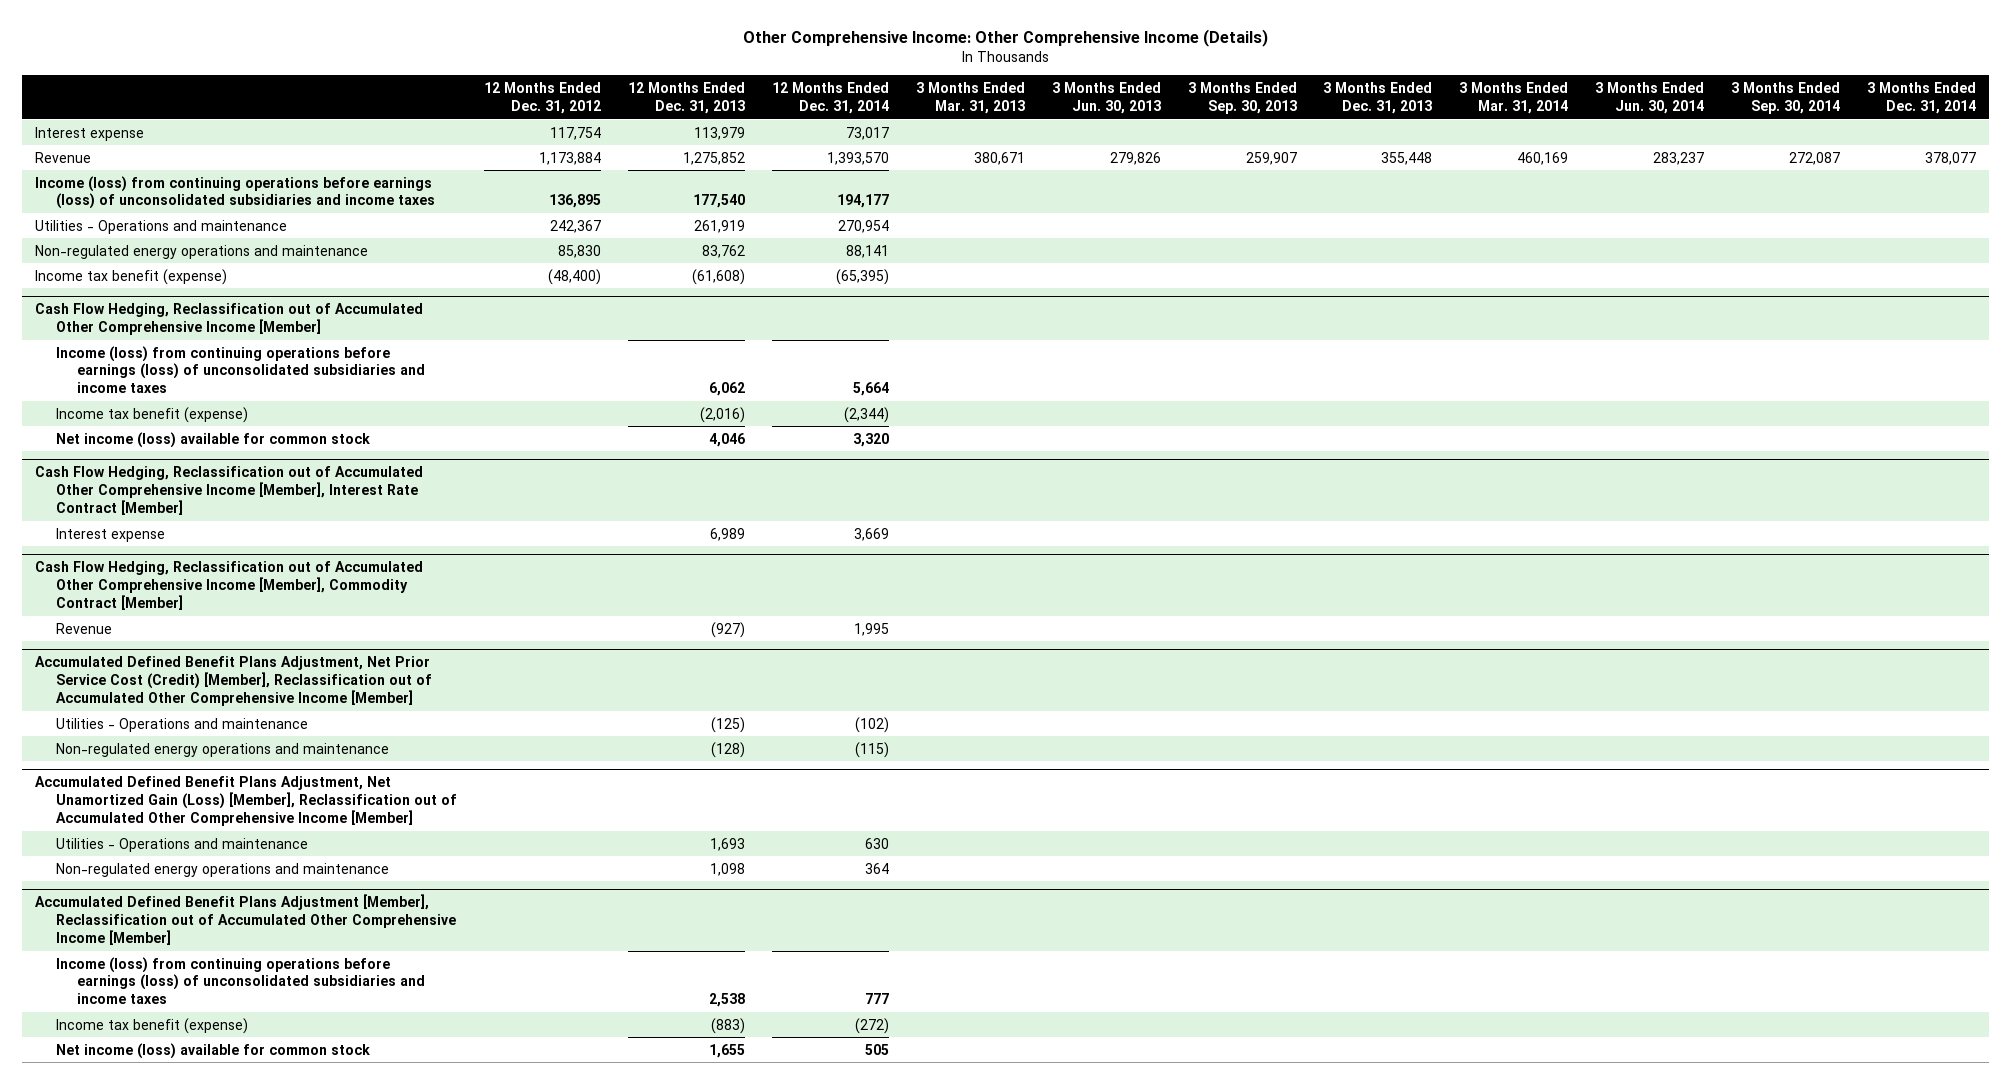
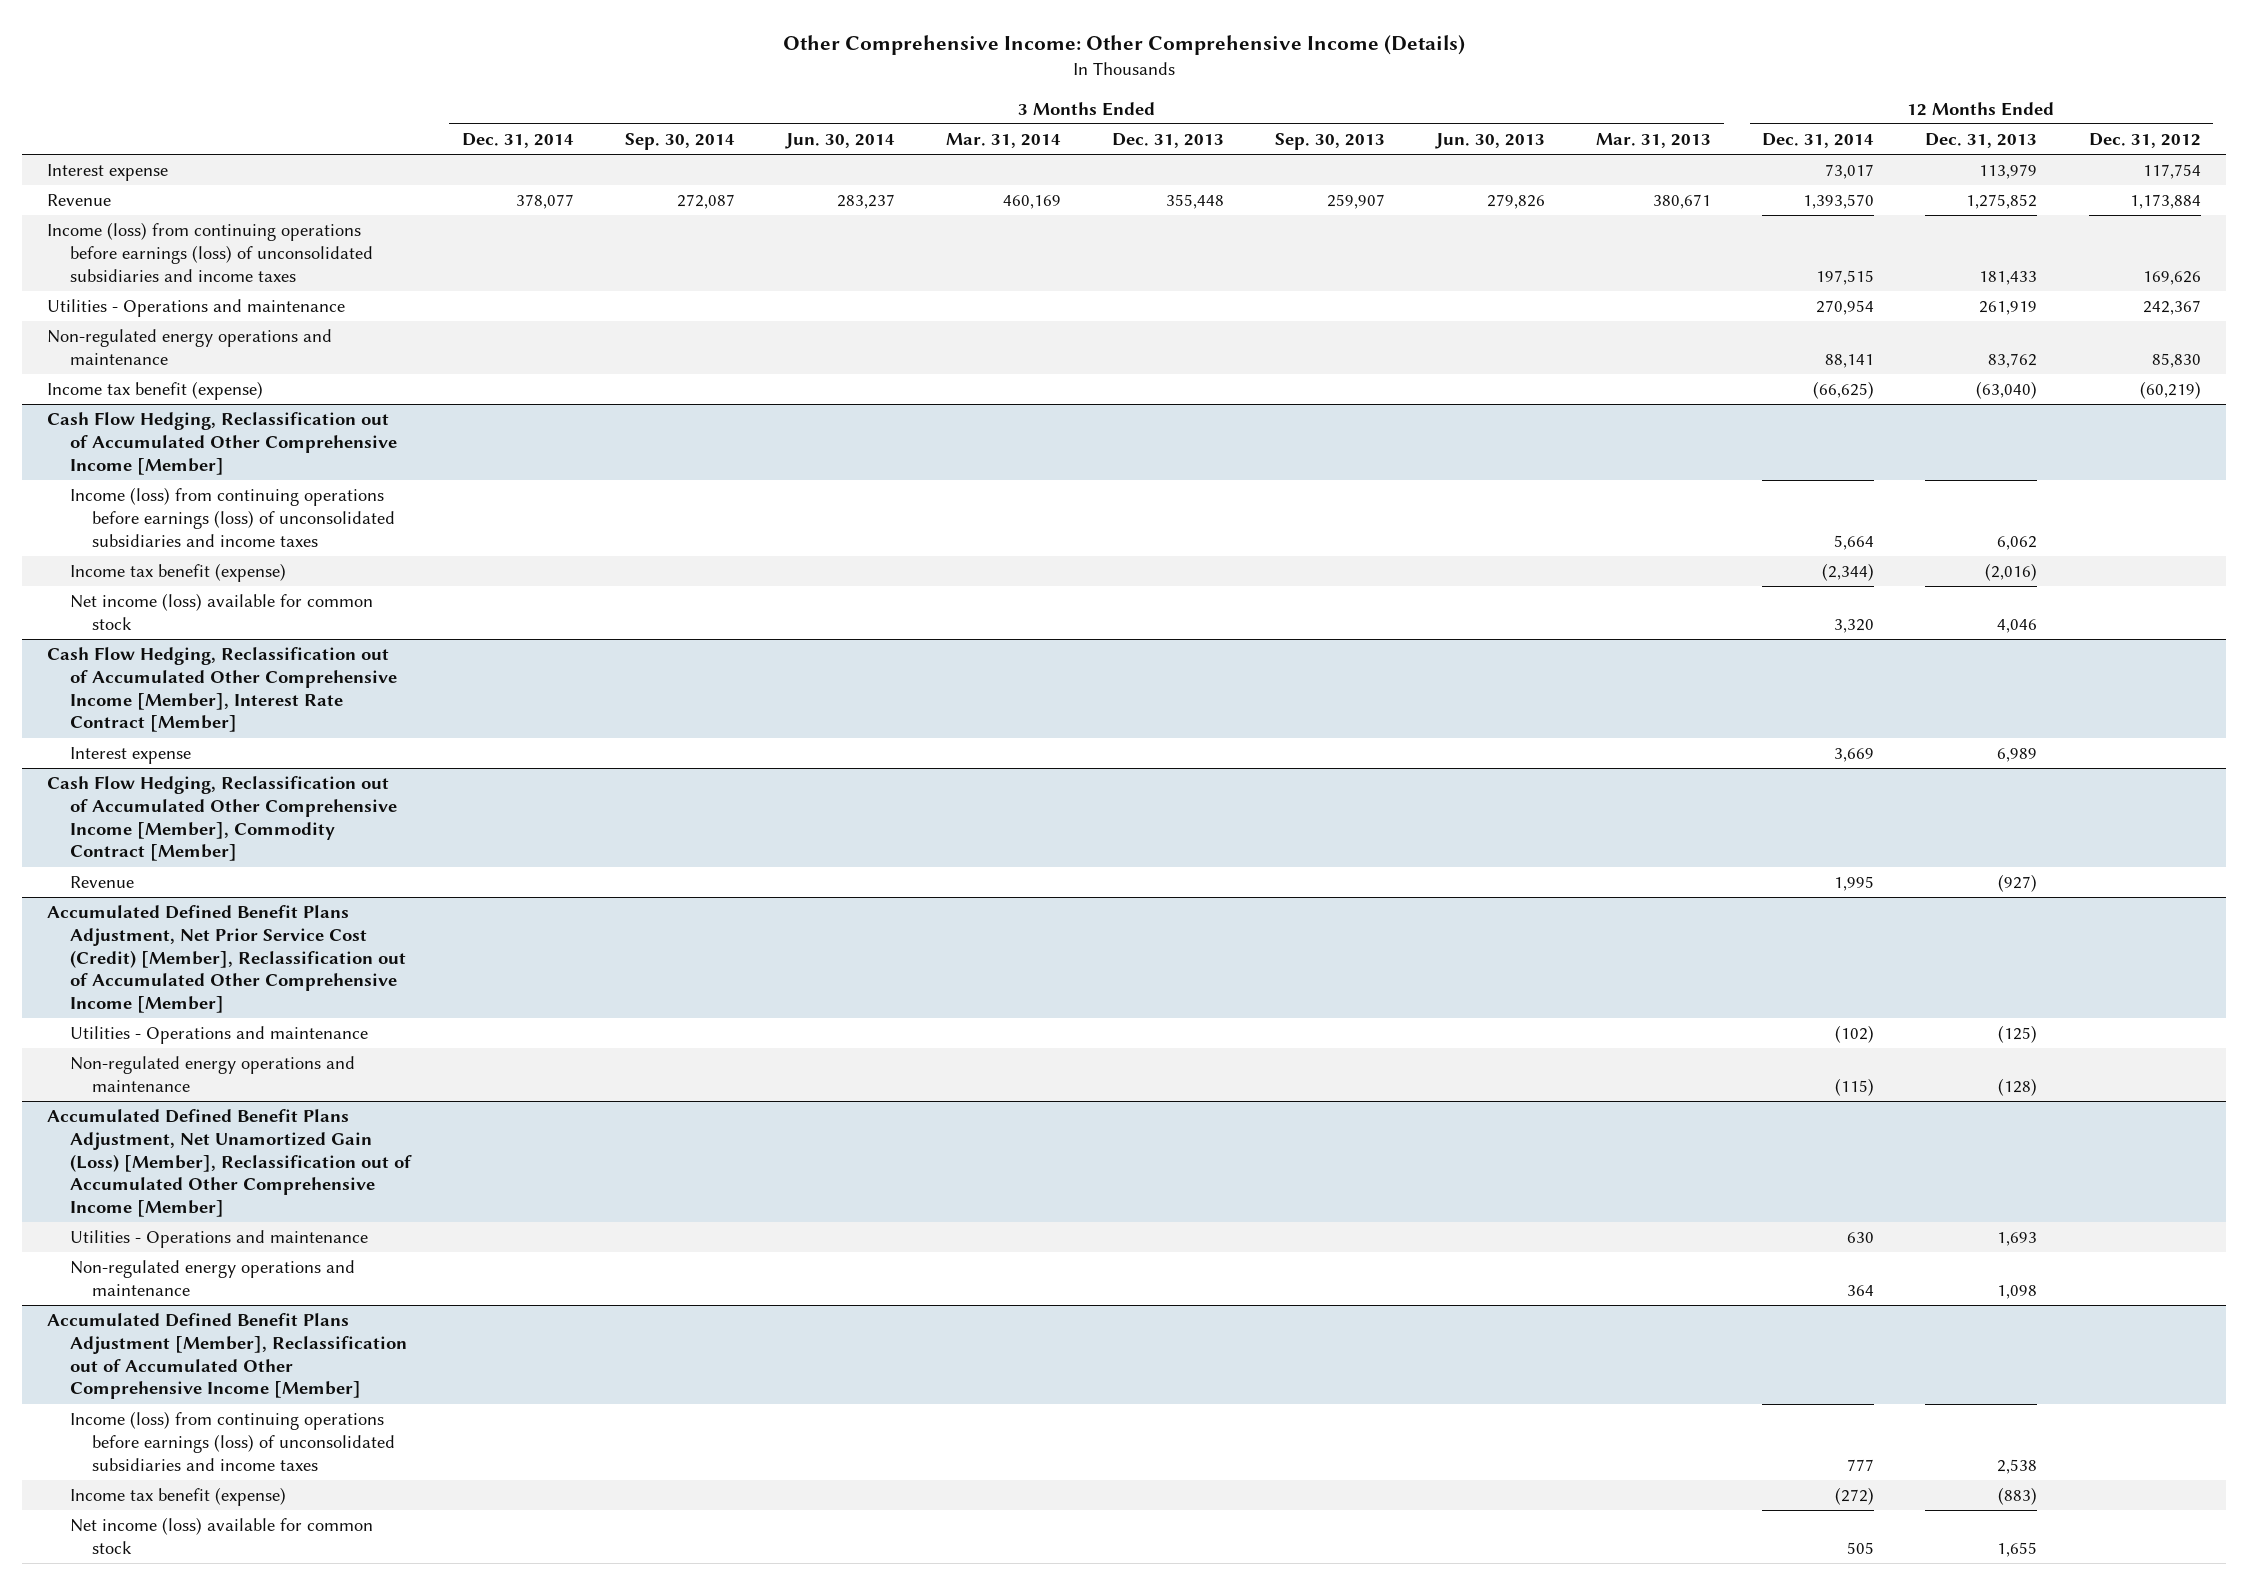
- | 12 Months Ended Dec. 31, 2012 | 12 Months Ended Dec. 31, 2013 | 12 Months Ended Dec. 31, 2014 | 3 Months Ended Mar. 31, 2013 | 3 Months Ended Jun. 30, 2013 | 3 Months Ended Sep. 30, 2013 | 3 Months Ended Dec. 31, 2013 | 3 Months Ended Mar. 31, 2014 | 3 Months Ended Jun. 30, 2014 | 3 Months Ended Sep. 30, 2014 | 3 Months Ended Dec. 31, 2014
+ | 3 Months Ended Dec. 31, 2014 | 3 Months Ended Sep. 30, 2014 | 3 Months Ended Jun. 30, 2014 | 3 Months Ended Mar. 31, 2014 | 3 Months Ended Dec. 31, 2013 | 3 Months Ended Sep. 30, 2013 | 3 Months Ended Jun. 30, 2013 | 3 Months Ended Mar. 31, 2013 | 12 Months Ended Dec. 31, 2014 | 12 Months Ended Dec. 31, 2013 | 12 Months Ended Dec. 31, 2012
- Income (loss) from continuing operations before earnings (loss) of unconsolidated subsidiaries and income taxes | 136,895 | 177,540 | 194,177 | | | | | | | |
+ Income (loss) from continuing operations before earnings (loss) of unconsolidated subsidiaries and income taxes | | | | | | | | | 197,515 | 181,433 | 169,626
- Income tax benefit (expense) | (48,400) | (61,608) | (65,395) | | | | | | | |
+ Income tax benefit (expense) | | | | | | | | | (66,625) | (63,040) | (60,219)

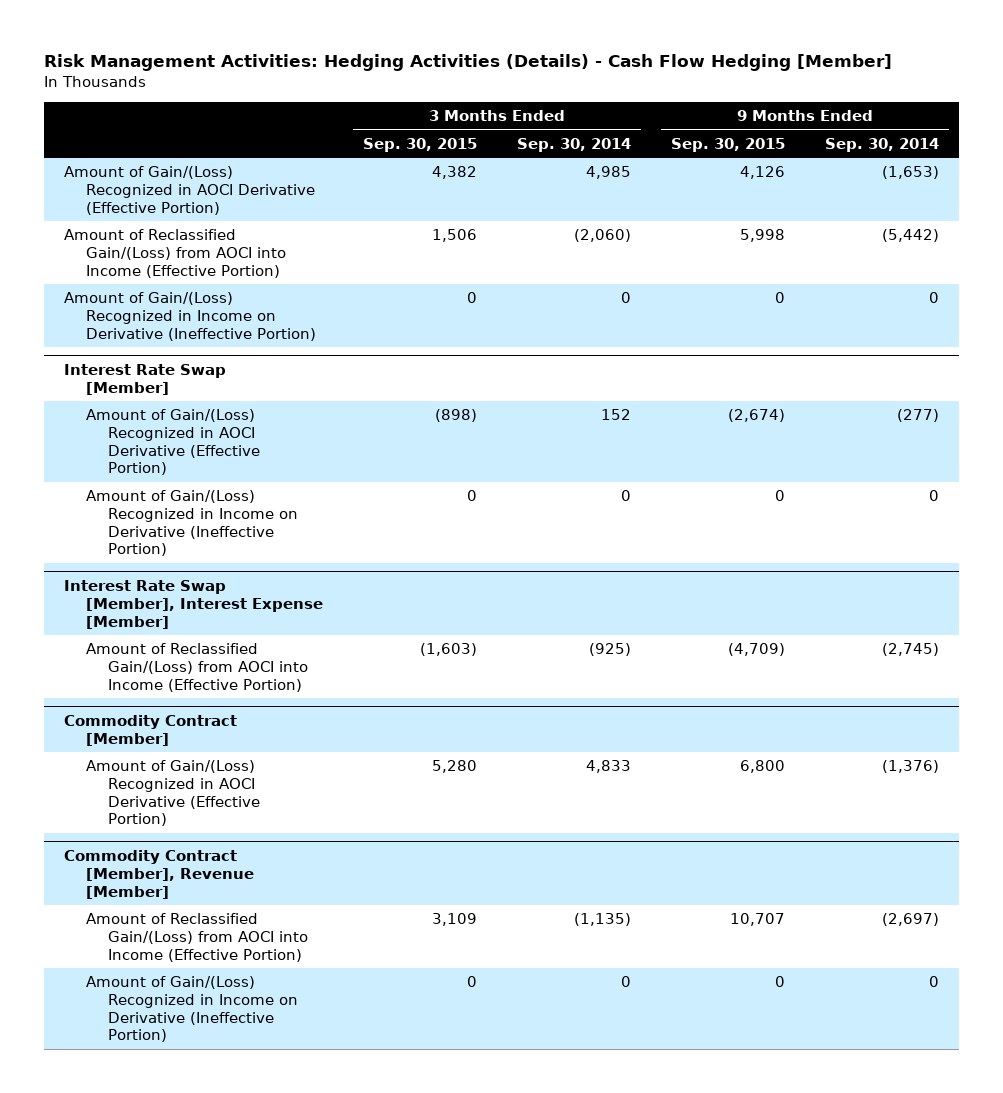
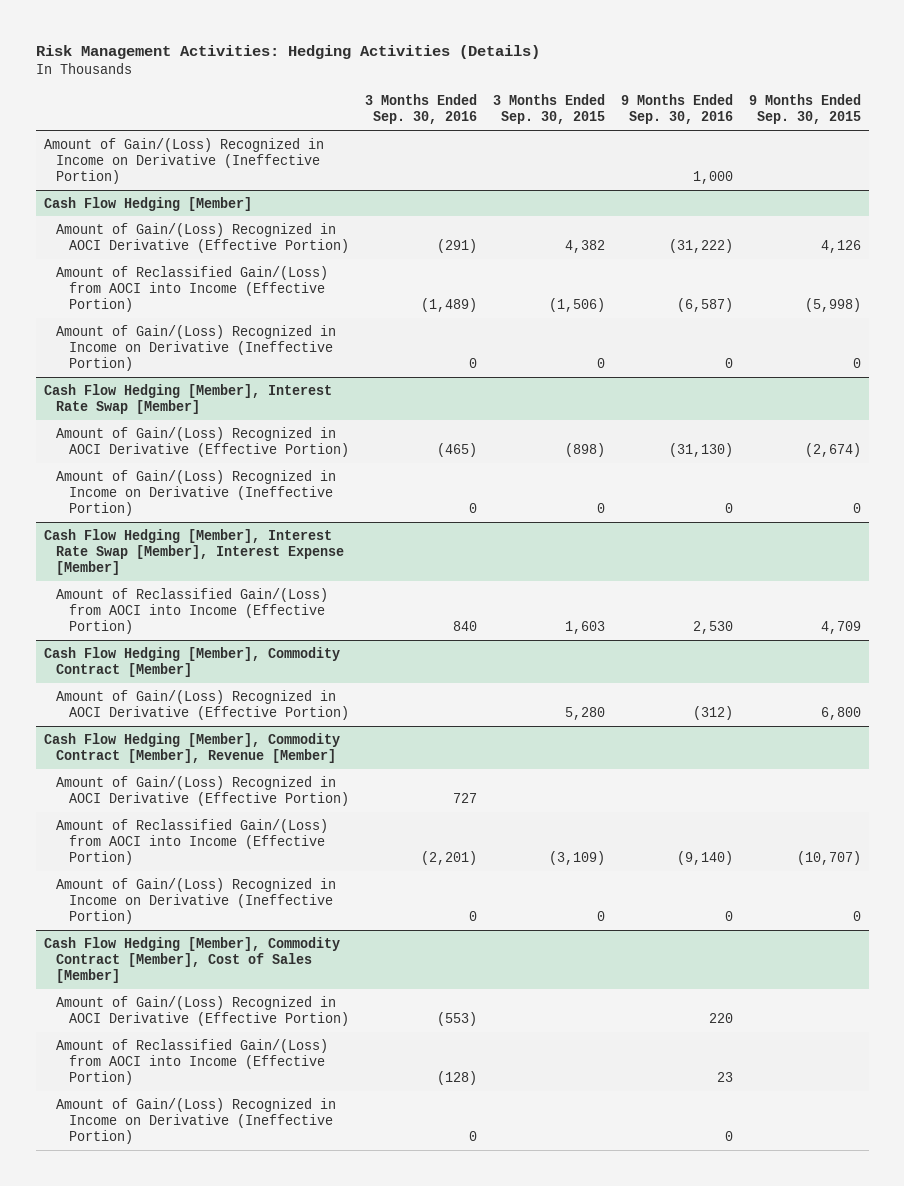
- Risk Management Activities: Hedging Activities (Details) - Cash Flow Hedging [Member]
+ Risk Management Activities: Hedging Activities (Details)
- | 3 Months Ended Sep. 30, 2015 | 3 Months Ended Sep. 30, 2014 | 9 Months Ended Sep. 30, 2015 | 9 Months Ended Sep. 30, 2014
+ | 3 Months Ended Sep. 30, 2016 | 3 Months Ended Sep. 30, 2015 | 9 Months Ended Sep. 30, 2016 | 9 Months Ended Sep. 30, 2015
+ Amount of Gain/(Loss) Recognized in Income on Derivative (Ineffective Portion) | | | 1,000 |
+ Cash Flow Hedging [Member]
- Amount of Reclassified Gain/(Loss) from AOCI into Income (Effective Portion) | 1,506 | (2,060) | 5,998 | (5,442)
+ Amount of Reclassified Gain/(Loss) from AOCI into Income (Effective Portion) | (1,489) | (1,506) | (6,587) | (5,998)
- Interest Rate Swap [Member]
+ Cash Flow Hedging [Member], Interest Rate Swap [Member]
- Interest Rate Swap [Member], Interest Expense [Member]
- Amount of Reclassified Gain/(Loss) from AOCI into Income (Effective Portion) | (1,603) | (925) | (4,709) | (2,745)
- Commodity Contract [Member]
+ Cash Flow Hedging [Member], Interest Rate Swap [Member], Interest Expense [Member]
+ Amount of Reclassified Gain/(Loss) from AOCI into Income (Effective Portion) | 840 | 1,603 | 2,530 | 4,709
+ Cash Flow Hedging [Member], Commodity Contract [Member]
- Commodity Contract [Member], Revenue [Member]
- Amount of Reclassified Gain/(Loss) from AOCI into Income (Effective Portion) | 3,109 | (1,135) | 10,707 | (2,697)
+ Cash Flow Hedging [Member], Commodity Contract [Member], Revenue [Member]
+ Amount of Gain/(Loss) Recognized in AOCI Derivative (Effective Portion) | 727 | | |
+ Amount of Reclassified Gain/(Loss) from AOCI into Income (Effective Portion) | (2,201) | (3,109) | (9,140) | (10,707)
+ Cash Flow Hedging [Member], Commodity Contract [Member], Cost of Sales [Member]
+ Amount of Gain/(Loss) Recognized in AOCI Derivative (Effective Portion) | (553) | | 220 |
+ Amount of Reclassified Gain/(Loss) from AOCI into Income (Effective Portion) | (128) | | 23 |
+ Amount of Gain/(Loss) Recognized in Income on Derivative (Ineffective Portion) | 0 | | 0 |

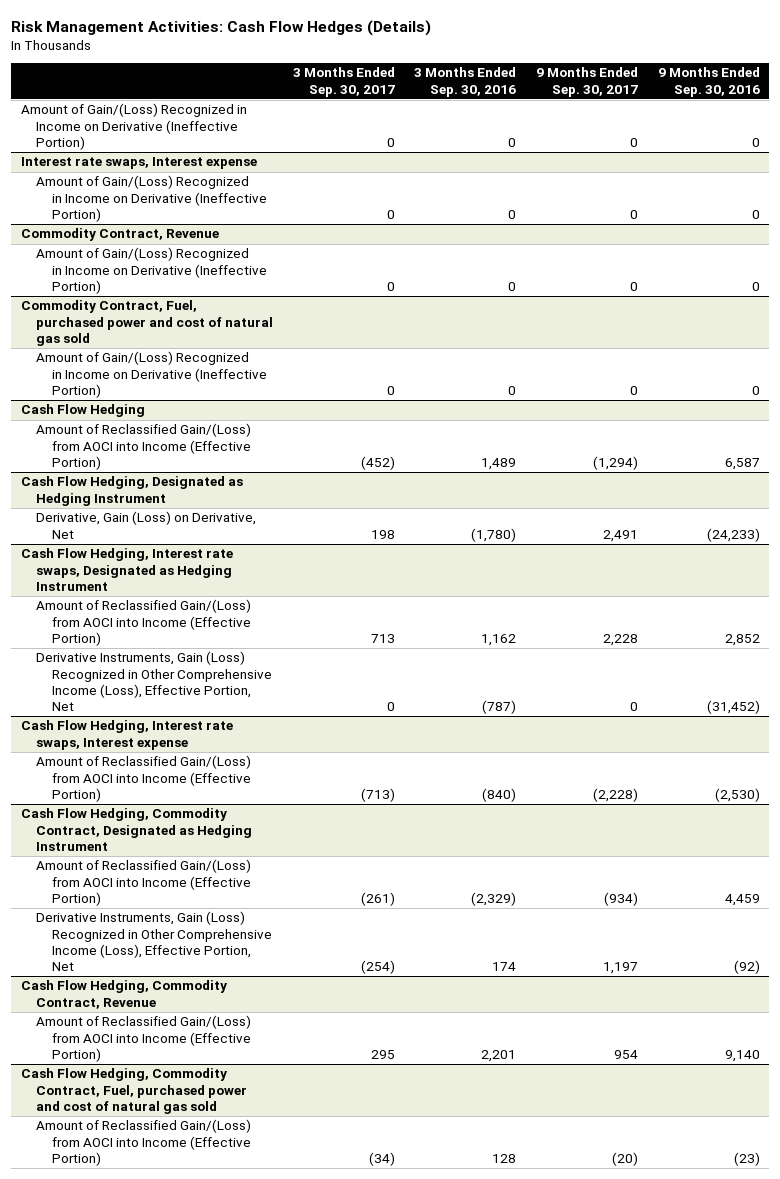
- Risk Management Activities: Hedging Activities (Details)
+ Risk Management Activities: Cash Flow Hedges (Details)
- | 3 Months Ended Sep. 30, 2016 | 3 Months Ended Sep. 30, 2015 | 9 Months Ended Sep. 30, 2016 | 9 Months Ended Sep. 30, 2015
+ | 3 Months Ended Sep. 30, 2017 | 3 Months Ended Sep. 30, 2016 | 9 Months Ended Sep. 30, 2017 | 9 Months Ended Sep. 30, 2016
- Amount of Gain/(Loss) Recognized in Income on Derivative (Ineffective Portion) | | | 1,000 |
- Cash Flow Hedging [Member]
- Amount of Gain/(Loss) Recognized in AOCI Derivative (Effective Portion) | (291) | 4,382 | (31,222) | 4,126
- Amount of Reclassified Gain/(Loss) from AOCI into Income (Effective Portion) | (1,489) | (1,506) | (6,587) | (5,998)
- Cash Flow Hedging [Member], Interest Rate Swap [Member]
- Amount of Gain/(Loss) Recognized in AOCI Derivative (Effective Portion) | (465) | (898) | (31,130) | (2,674)
+ Interest rate swaps, Interest expense
- Cash Flow Hedging [Member], Interest Rate Swap [Member], Interest Expense [Member]
- Amount of Reclassified Gain/(Loss) from AOCI into Income (Effective Portion) | 840 | 1,603 | 2,530 | 4,709
- Cash Flow Hedging [Member], Commodity Contract [Member]
- Amount of Gain/(Loss) Recognized in AOCI Derivative (Effective Portion) | | 5,280 | (312) | 6,800
- Cash Flow Hedging [Member], Commodity Contract [Member], Revenue [Member]
- Amount of Gain/(Loss) Recognized in AOCI Derivative (Effective Portion) | 727 | | |
- Amount of Reclassified Gain/(Loss) from AOCI into Income (Effective Portion) | (2,201) | (3,109) | (9,140) | (10,707)
+ Commodity Contract, Revenue
- Cash Flow Hedging [Member], Commodity Contract [Member], Cost of Sales [Member]
- Amount of Gain/(Loss) Recognized in AOCI Derivative (Effective Portion) | (553) | | 220 |
- Amount of Reclassified Gain/(Loss) from AOCI into Income (Effective Portion) | (128) | | 23 |
+ Commodity Contract, Fuel, purchased power and cost of natural gas sold
+ Cash Flow Hedging
+ Amount of Reclassified Gain/(Loss) from AOCI into Income (Effective Portion) | (452) | 1,489 | (1,294) | 6,587
+ Cash Flow Hedging, Designated as Hedging Instrument
+ Derivative, Gain (Loss) on Derivative, Net | 198 | (1,780) | 2,491 | (24,233)
+ Cash Flow Hedging, Interest rate swaps, Designated as Hedging Instrument
+ Amount of Reclassified Gain/(Loss) from AOCI into Income (Effective Portion) | 713 | 1,162 | 2,228 | 2,852
+ Derivative Instruments, Gain (Loss) Recognized in Other Comprehensive Income (Loss), Effective Portion, Net | 0 | (787) | 0 | (31,452)
+ Cash Flow Hedging, Interest rate swaps, Interest expense
+ Amount of Reclassified Gain/(Loss) from AOCI into Income (Effective Portion) | (713) | (840) | (2,228) | (2,530)
+ Cash Flow Hedging, Commodity Contract, Designated as Hedging Instrument
+ Amount of Reclassified Gain/(Loss) from AOCI into Income (Effective Portion) | (261) | (2,329) | (934) | 4,459
+ Derivative Instruments, Gain (Loss) Recognized in Other Comprehensive Income (Loss), Effective Portion, Net | (254) | 174 | 1,197 | (92)
+ Cash Flow Hedging, Commodity Contract, Revenue
+ Amount of Reclassified Gain/(Loss) from AOCI into Income (Effective Portion) | 295 | 2,201 | 954 | 9,140
+ Cash Flow Hedging, Commodity Contract, Fuel, purchased power and cost of natural gas sold
+ Amount of Reclassified Gain/(Loss) from AOCI into Income (Effective Portion) | (34) | 128 | (20) | (23)

